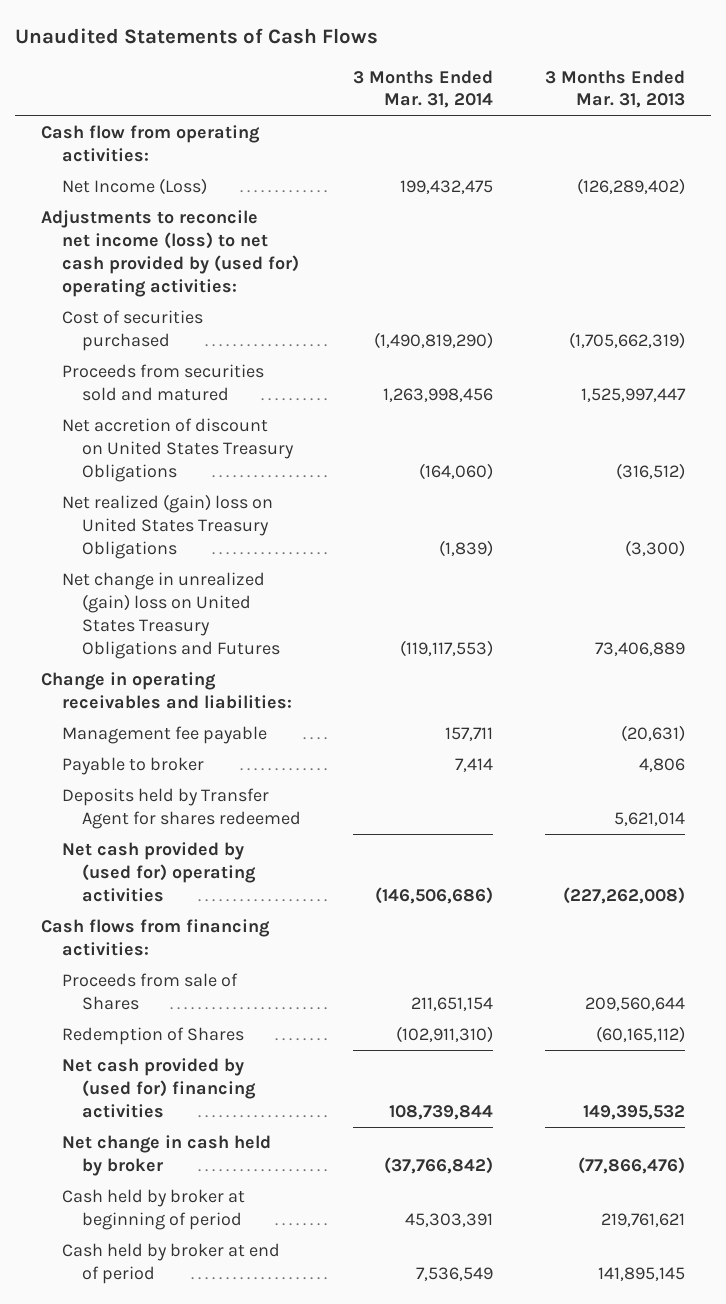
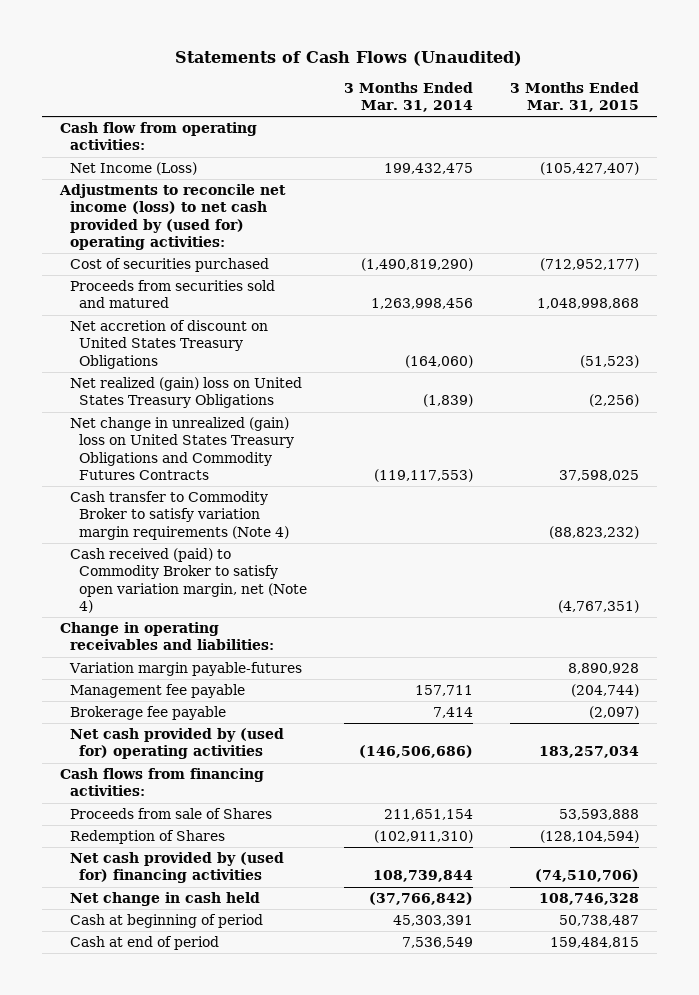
- Unaudited Statements of Cash Flows
+ Statements of Cash Flows (Unaudited)
- | 3 Months Ended Mar. 31, 2014 | 3 Months Ended Mar. 31, 2013
+ | 3 Months Ended Mar. 31, 2014 | 3 Months Ended Mar. 31, 2015
- Net change in unrealized (gain) loss on United States Treasury Obligations and Futures | (119,117,553) | 73,406,889
+ Net change in unrealized (gain) loss on United States Treasury Obligations and Commodity Futures Contracts | (119,117,553) | 37,598,025
+ Cash transfer to Commodity Broker to satisfy variation margin requirements (Note 4) | | (88,823,232)
+ Cash received (paid) to Commodity Broker to satisfy open variation margin, net (Note 4) | | (4,767,351)
+ Variation margin payable-futures | | 8,890,928
- Payable to broker | 7,414 | 4,806
- Deposits held by Transfer Agent for shares redeemed | | 5,621,014
+ Brokerage fee payable | 7,414 | (2,097)
- Net change in cash held by broker | (37,766,842) | (77,866,476)
- Cash held by broker at beginning of period | 45,303,391 | 219,761,621
- Cash held by broker at end of period | 7,536,549 | 141,895,145
+ Net change in cash held | (37,766,842) | 108,746,328
+ Cash at beginning of period | 45,303,391 | 50,738,487
+ Cash at end of period | 7,536,549 | 159,484,815

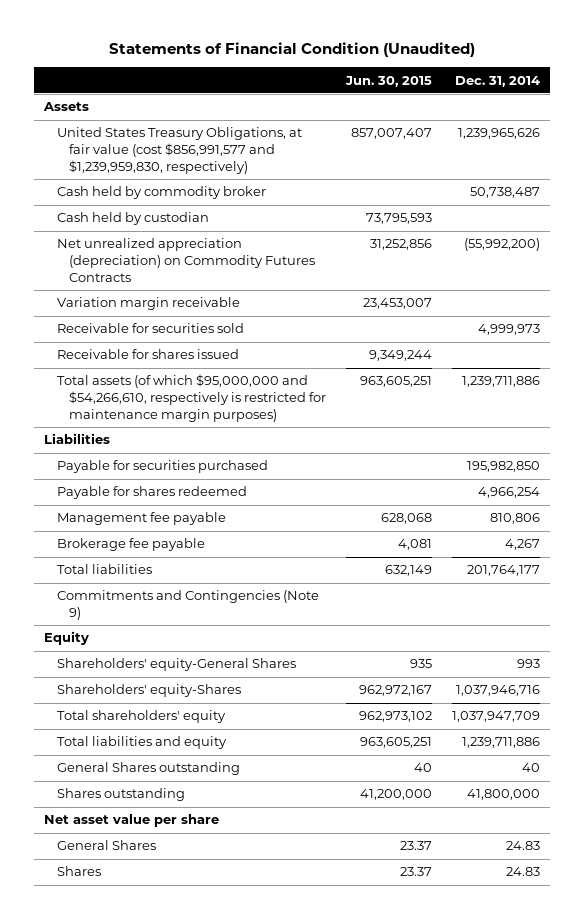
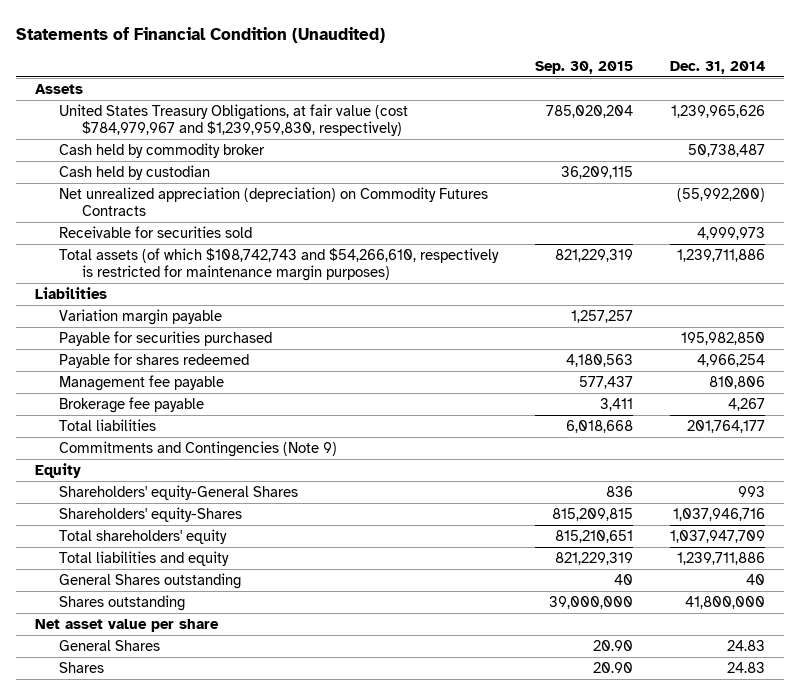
- | Jun. 30, 2015 | Dec. 31, 2014
+ | Sep. 30, 2015 | Dec. 31, 2014
- United States Treasury Obligations, at fair value (cost $856,991,577 and $1,239,959,830, respectively) | 857,007,407 | 1,239,965,626
+ United States Treasury Obligations, at fair value (cost $784,979,967 and $1,239,959,830, respectively) | 785,020,204 | 1,239,965,626
- Variation margin receivable | 23,453,007 |
- Receivable for shares issued | 9,349,244 |
- Total assets (of which $95,000,000 and $54,266,610, respectively is restricted for maintenance margin purposes) | 963,605,251 | 1,239,711,886
+ Total assets (of which $108,742,743 and $54,266,610, respectively is restricted for maintenance margin purposes) | 821,229,319 | 1,239,711,886
+ Variation margin payable | 1,257,257 |

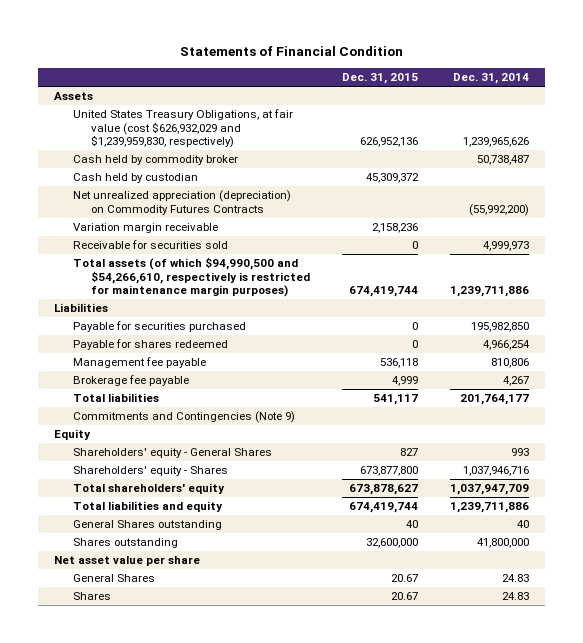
- Statements of Financial Condition (Unaudited)
+ Statements of Financial Condition
- | Sep. 30, 2015 | Dec. 31, 2014
+ | Dec. 31, 2015 | Dec. 31, 2014
- United States Treasury Obligations, at fair value (cost $784,979,967 and $1,239,959,830, respectively) | 785,020,204 | 1,239,965,626
+ United States Treasury Obligations, at fair value (cost $626,932,029 and $1,239,959,830, respectively) | 626,952,136 | 1,239,965,626
+ Variation margin receivable | 2,158,236 |
- Total assets (of which $108,742,743 and $54,266,610, respectively is restricted for maintenance margin purposes) | 821,229,319 | 1,239,711,886
+ Total assets (of which $94,990,500 and $54,266,610, respectively is restricted for maintenance margin purposes) | 674,419,744 | 1,239,711,886
- Variation margin payable | 1,257,257 |
- Shareholders' equity-General Shares | 836 | 993
- Shareholders' equity-Shares | 815,209,815 | 1,037,946,716
+ Shareholders' equity - General Shares | 827 | 993
+ Shareholders' equity - Shares | 673,877,800 | 1,037,946,716

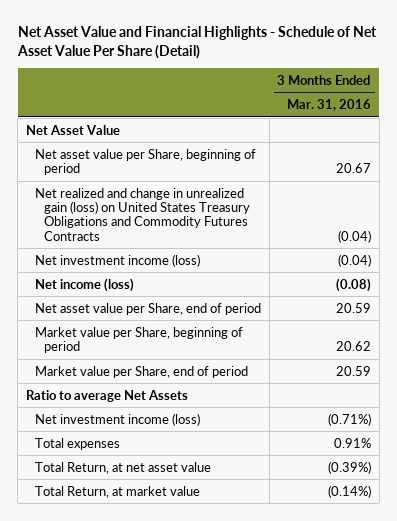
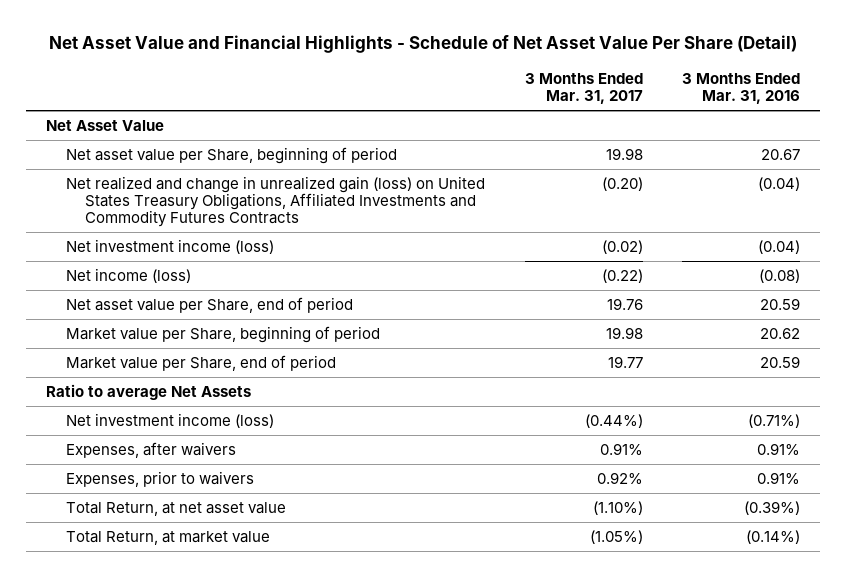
- | 3 Months Ended Mar. 31, 2016
+ | 3 Months Ended Mar. 31, 2017 | 3 Months Ended Mar. 31, 2016
- Net realized and change in unrealized gain (loss) on United States Treasury Obligations and Commodity Futures Contracts | (0.04)
+ Net realized and change in unrealized gain (loss) on United States Treasury Obligations, Affiliated Investments and Commodity Futures Contracts | (0.20) | (0.04)
- Total expenses | 0.91%
+ Expenses, after waivers | 0.91% | 0.91%
+ Expenses, prior to waivers | 0.92% | 0.91%

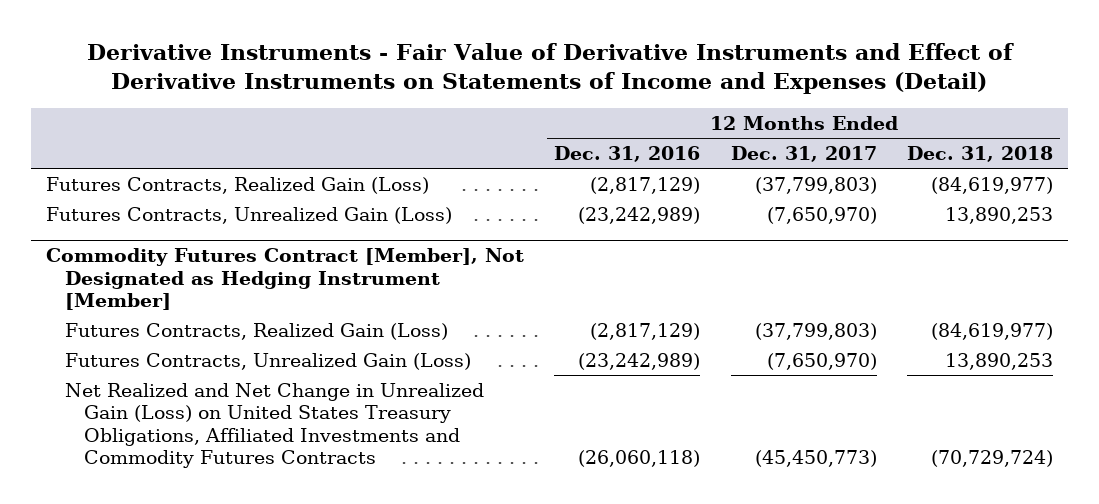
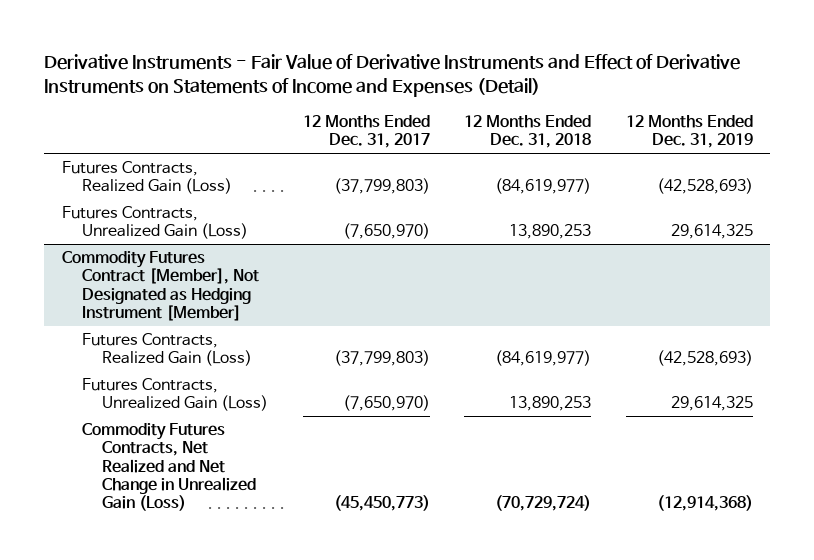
- | 12 Months Ended Dec. 31, 2016 | 12 Months Ended Dec. 31, 2017 | 12 Months Ended Dec. 31, 2018
+ | 12 Months Ended Dec. 31, 2017 | 12 Months Ended Dec. 31, 2018 | 12 Months Ended Dec. 31, 2019
@ Commodity Futures Contract [Member], Not Designated as Hedging Instrument [Member]
- Net Realized and Net Change in Unrealized Gain (Loss) on United States Treasury Obligations, Affiliated Investments and Commodity Futures Contracts | (26,060,118) | (45,450,773) | (70,729,724)
+ Commodity Futures Contracts, Net Realized and Net Change in Unrealized Gain (Loss) | (45,450,773) | (70,729,724) | (12,914,368)

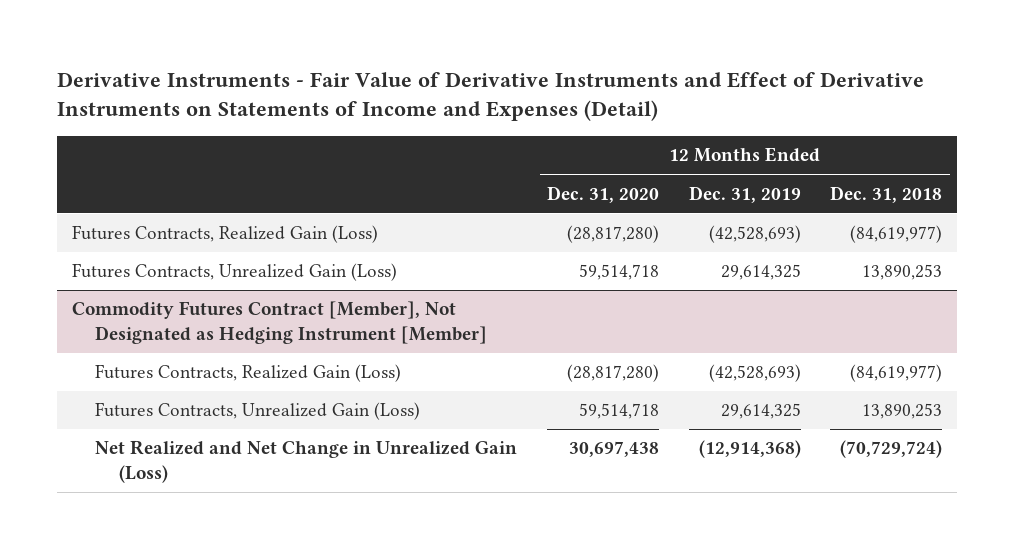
- | 12 Months Ended Dec. 31, 2017 | 12 Months Ended Dec. 31, 2018 | 12 Months Ended Dec. 31, 2019
+ | 12 Months Ended Dec. 31, 2020 | 12 Months Ended Dec. 31, 2019 | 12 Months Ended Dec. 31, 2018
@ Commodity Futures Contract [Member], Not Designated as Hedging Instrument [Member]
- Commodity Futures Contracts, Net Realized and Net Change in Unrealized Gain (Loss) | (45,450,773) | (70,729,724) | (12,914,368)
+ Net Realized and Net Change in Unrealized Gain (Loss) | 30,697,438 | (12,914,368) | (70,729,724)

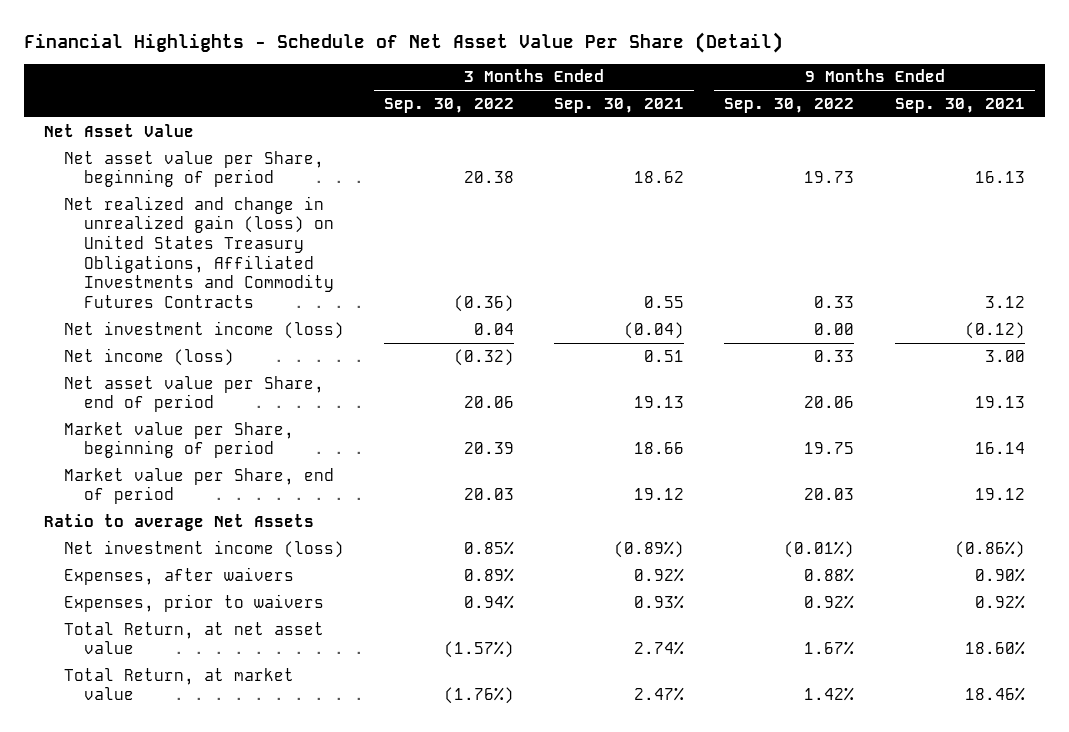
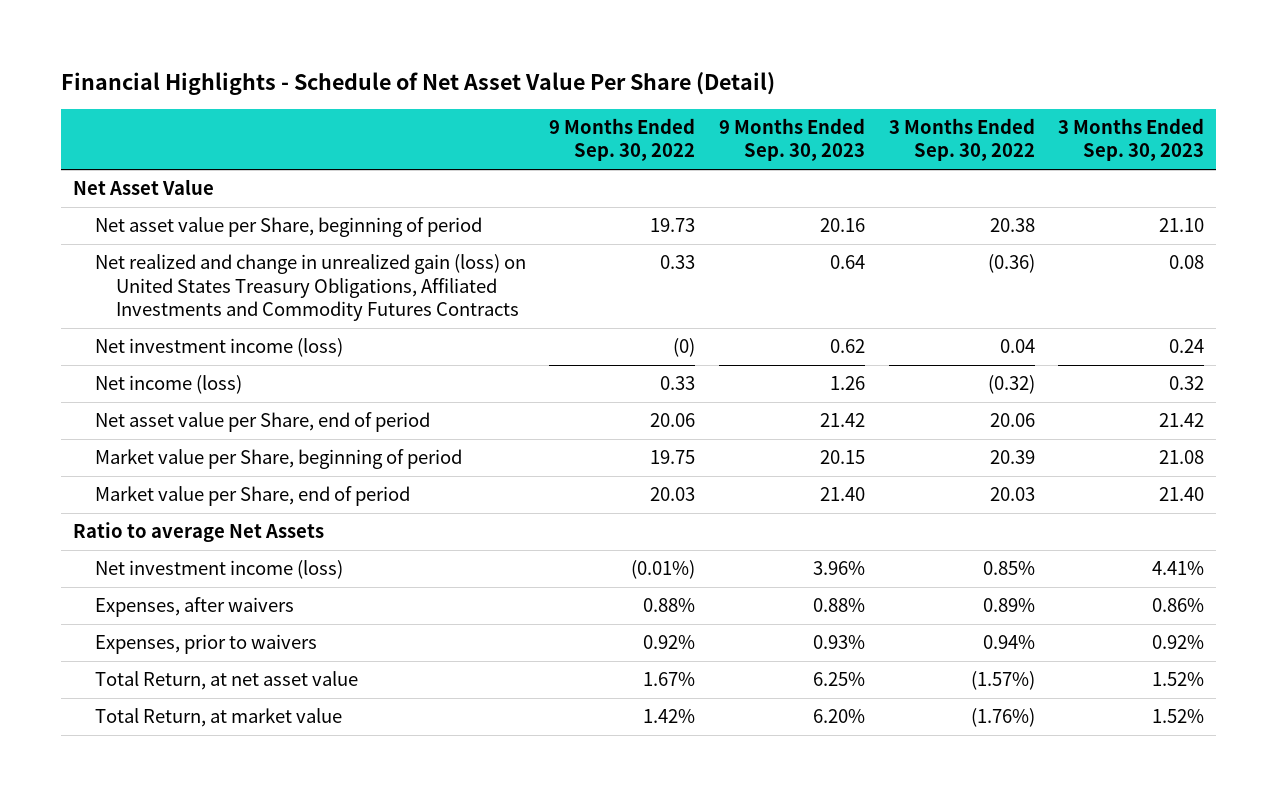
- | 3 Months Ended Sep. 30, 2022 | 3 Months Ended Sep. 30, 2021 | 9 Months Ended Sep. 30, 2022 | 9 Months Ended Sep. 30, 2021
+ | 9 Months Ended Sep. 30, 2022 | 9 Months Ended Sep. 30, 2023 | 3 Months Ended Sep. 30, 2022 | 3 Months Ended Sep. 30, 2023
- Net investment income (loss) | 0.04 | (0.04) | 0.00 | (0.12)
+ Net investment income (loss) | (0) | 0.62 | 0.04 | 0.24

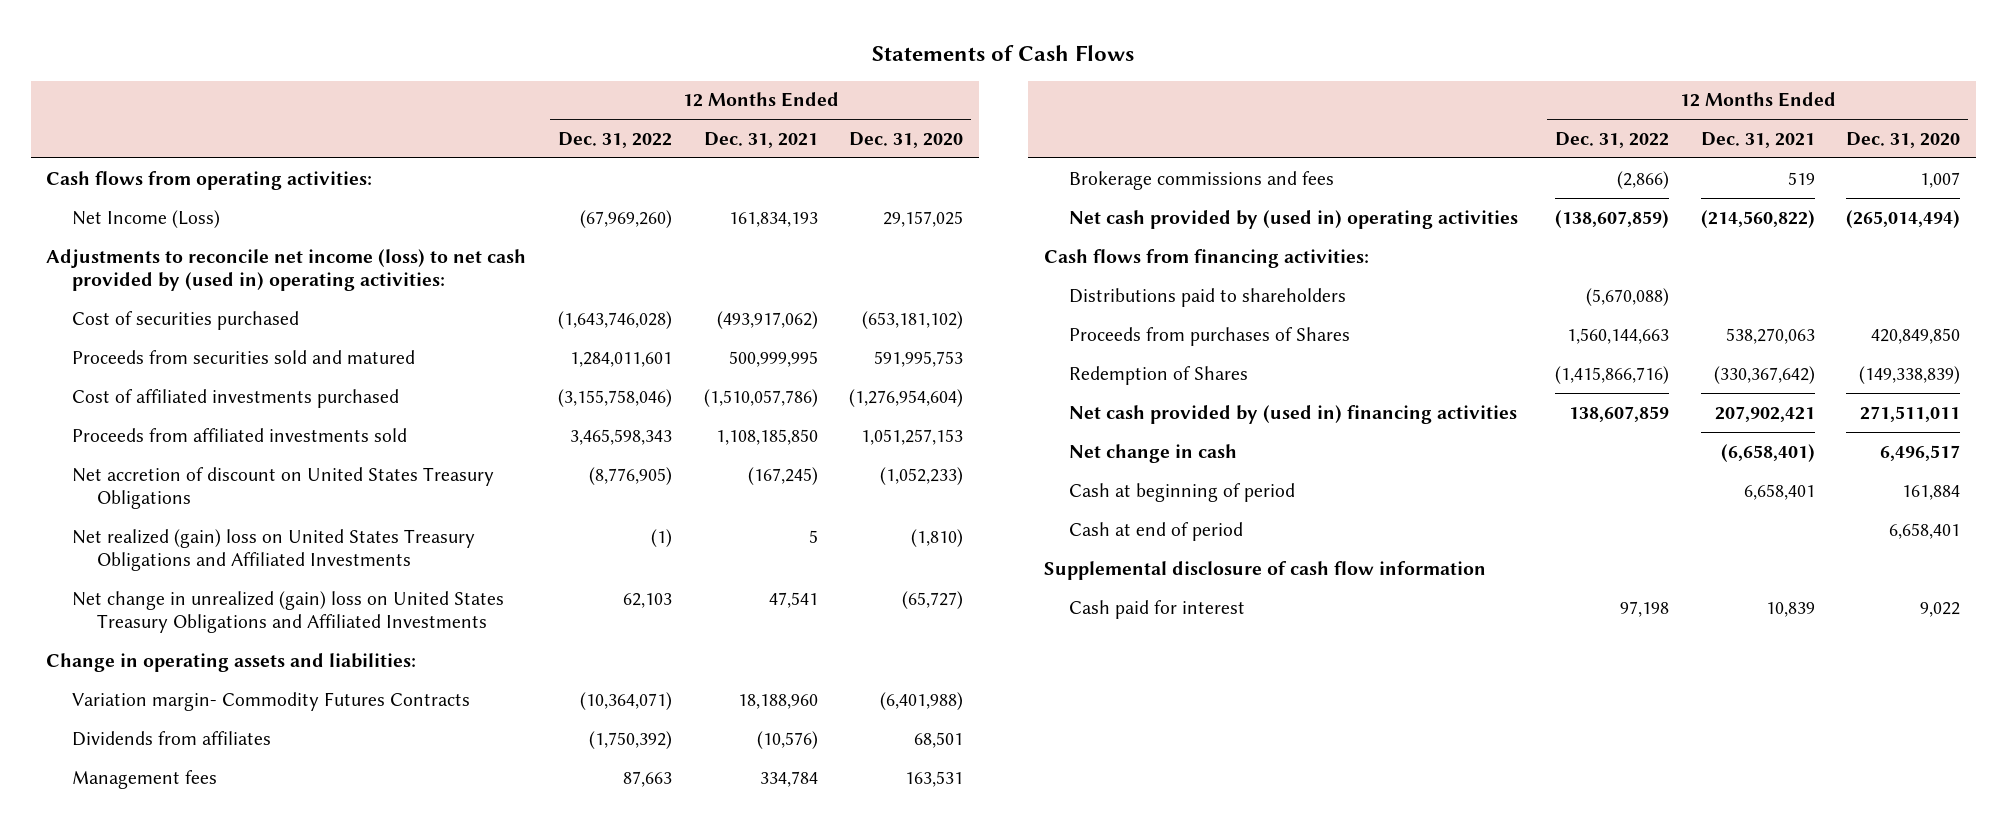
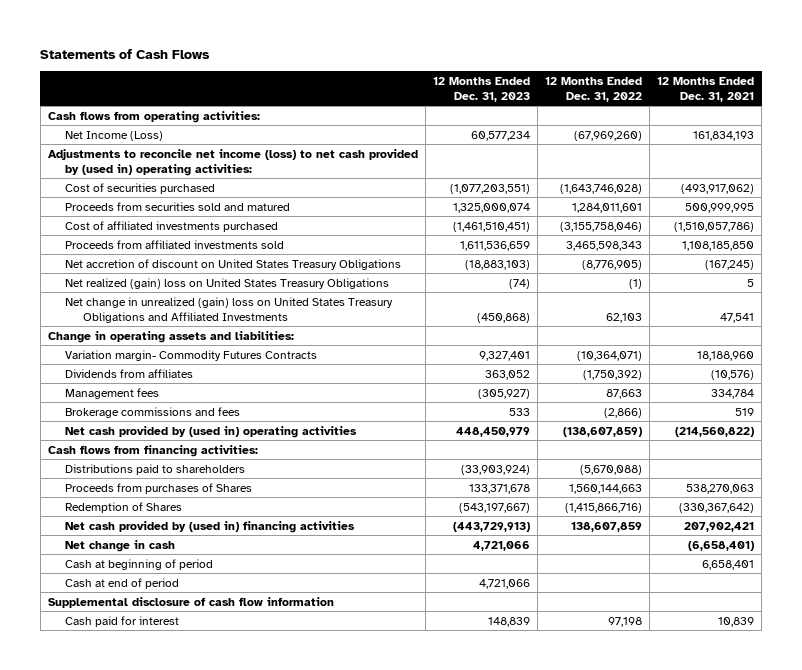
- | 12 Months Ended Dec. 31, 2022 | 12 Months Ended Dec. 31, 2021 | 12 Months Ended Dec. 31, 2020
+ | 12 Months Ended Dec. 31, 2023 | 12 Months Ended Dec. 31, 2022 | 12 Months Ended Dec. 31, 2021
- Net realized (gain) loss on United States Treasury Obligations and Affiliated Investments | (1) | 5 | (1,810)
+ Net realized (gain) loss on United States Treasury Obligations | (74) | (1) | 5

